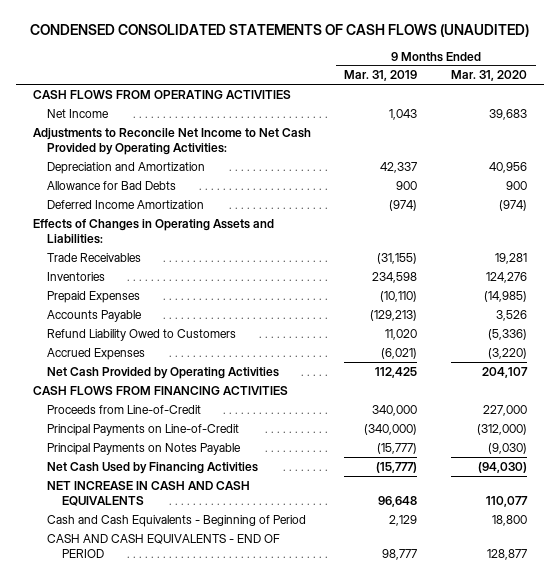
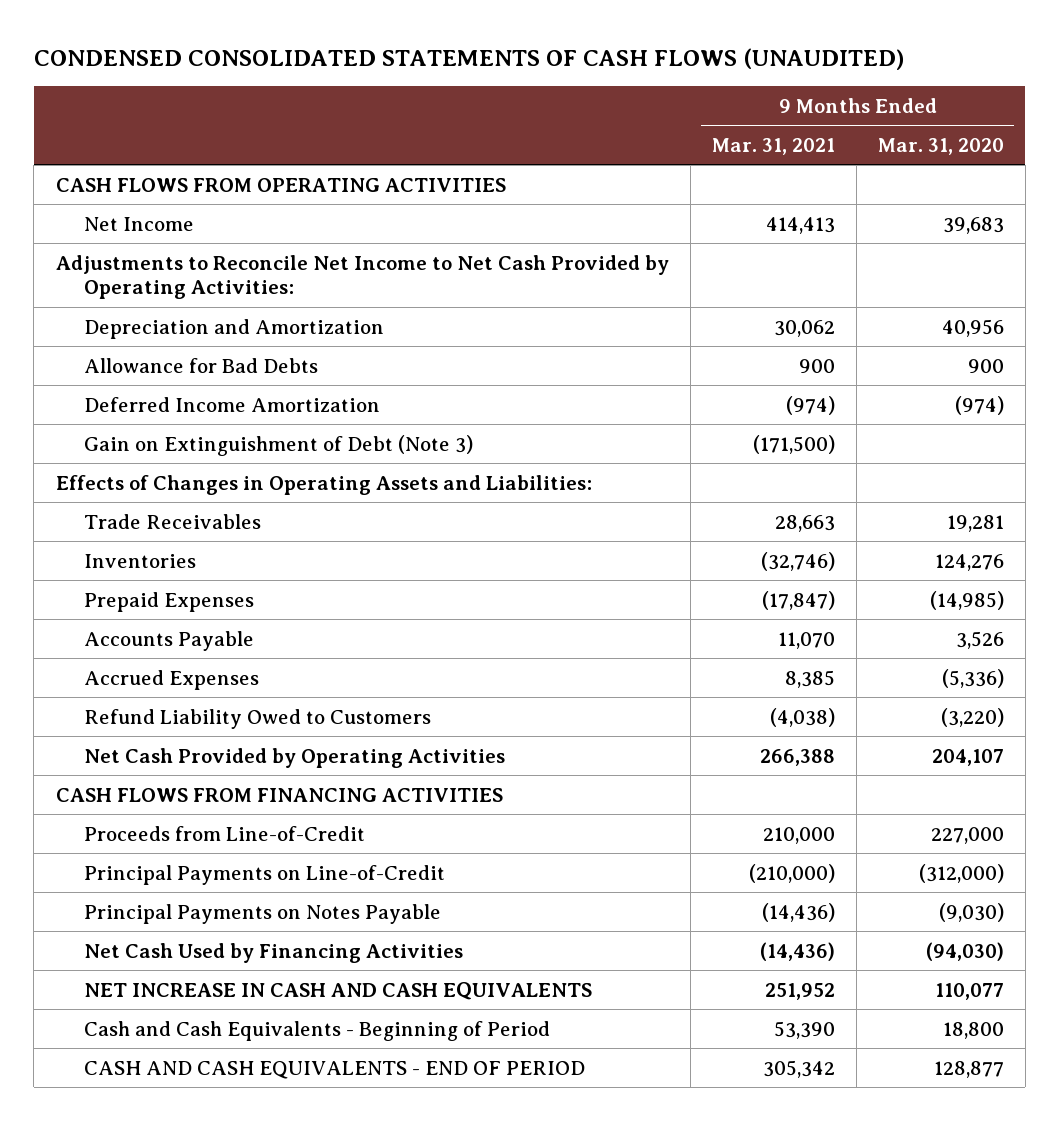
- | 9 Months Ended Mar. 31, 2019 | 9 Months Ended Mar. 31, 2020
+ | 9 Months Ended Mar. 31, 2021 | 9 Months Ended Mar. 31, 2020
+ Gain on Extinguishment of Debt (Note 3) | (171,500) |
- Refund Liability Owed to Customers | 11,020 | (5,336)
- Accrued Expenses | (6,021) | (3,220)
+ Accrued Expenses | 8,385 | (5,336)
+ Refund Liability Owed to Customers | (4,038) | (3,220)

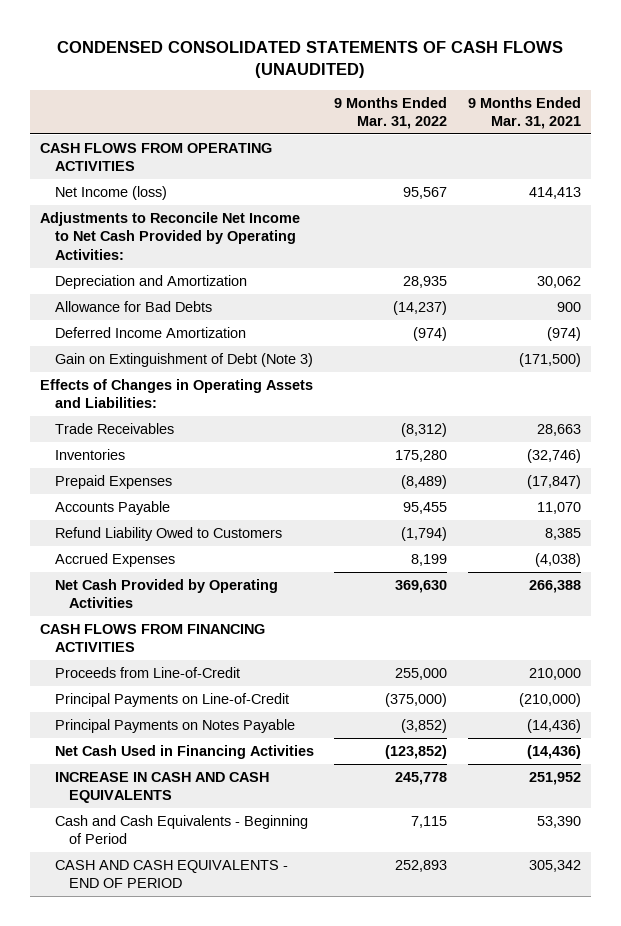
- | 9 Months Ended Mar. 31, 2021 | 9 Months Ended Mar. 31, 2020
+ | 9 Months Ended Mar. 31, 2022 | 9 Months Ended Mar. 31, 2021
- Net Income | 414,413 | 39,683
+ Net Income (loss) | 95,567 | 414,413
- Accrued Expenses | 8,385 | (5,336)
- Refund Liability Owed to Customers | (4,038) | (3,220)
+ Refund Liability Owed to Customers | (1,794) | 8,385
+ Accrued Expenses | 8,199 | (4,038)
- Net Cash Used by Financing Activities | (14,436) | (94,030)
- NET INCREASE IN CASH AND CASH EQUIVALENTS | 251,952 | 110,077
+ Net Cash Used in Financing Activities | (123,852) | (14,436)
+ INCREASE IN CASH AND CASH EQUIVALENTS | 245,778 | 251,952

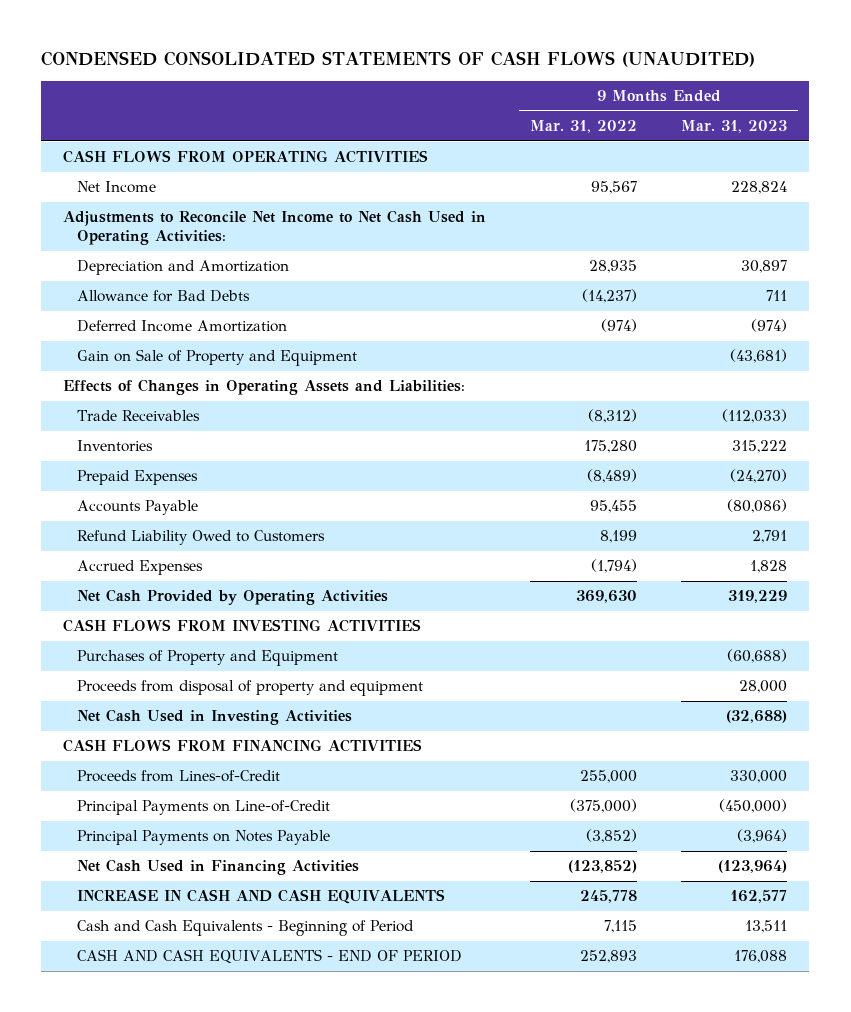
- | 9 Months Ended Mar. 31, 2022 | 9 Months Ended Mar. 31, 2021
+ | 9 Months Ended Mar. 31, 2022 | 9 Months Ended Mar. 31, 2023
- Net Income (loss) | 95,567 | 414,413
- Adjustments to Reconcile Net Income to Net Cash Provided by Operating Activities:
+ Net Income | 95,567 | 228,824
+ Adjustments to Reconcile Net Income to Net Cash Used in Operating Activities:
- Gain on Extinguishment of Debt (Note 3) | | (171,500)
+ Gain on Sale of Property and Equipment | | (43,681)
- Refund Liability Owed to Customers | (1,794) | 8,385
- Accrued Expenses | 8,199 | (4,038)
+ Refund Liability Owed to Customers | 8,199 | 2,791
+ Accrued Expenses | (1,794) | 1,828
+ CASH FLOWS FROM INVESTING ACTIVITIES
+ Purchases of Property and Equipment | | (60,688)
+ Proceeds from disposal of property and equipment | | 28,000
+ Net Cash Used in Investing Activities | | (32,688)
- Proceeds from Line-of-Credit | 255,000 | 210,000
+ Proceeds from Lines-of-Credit | 255,000 | 330,000

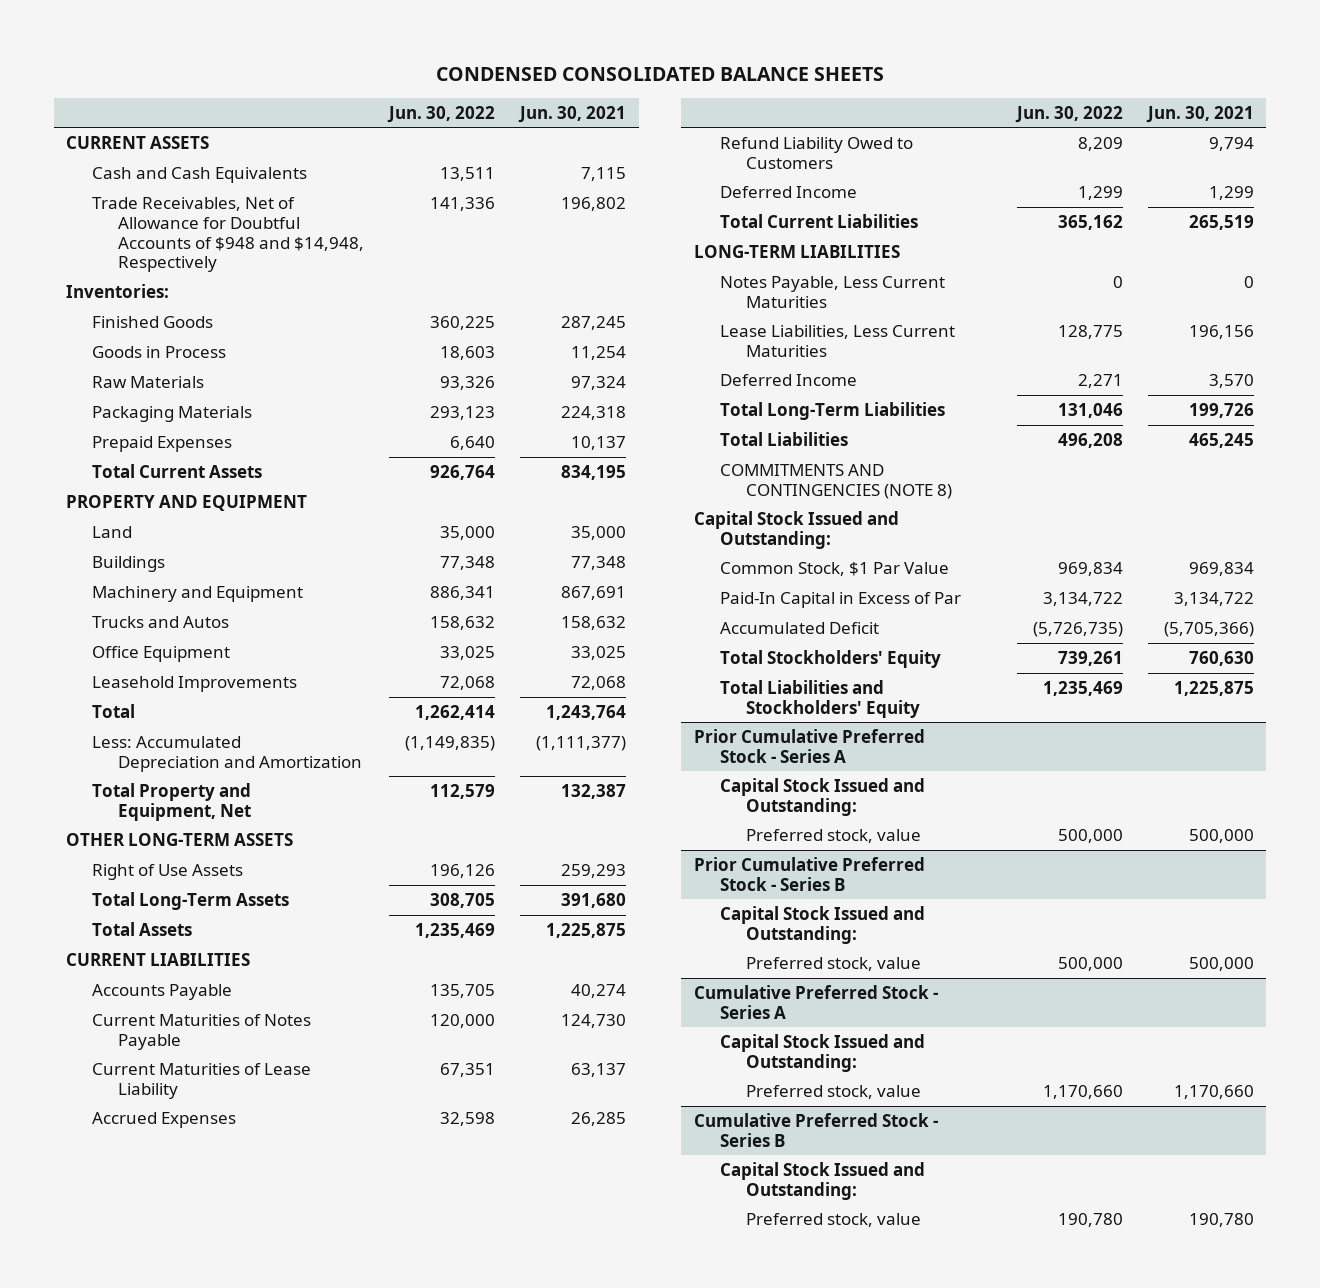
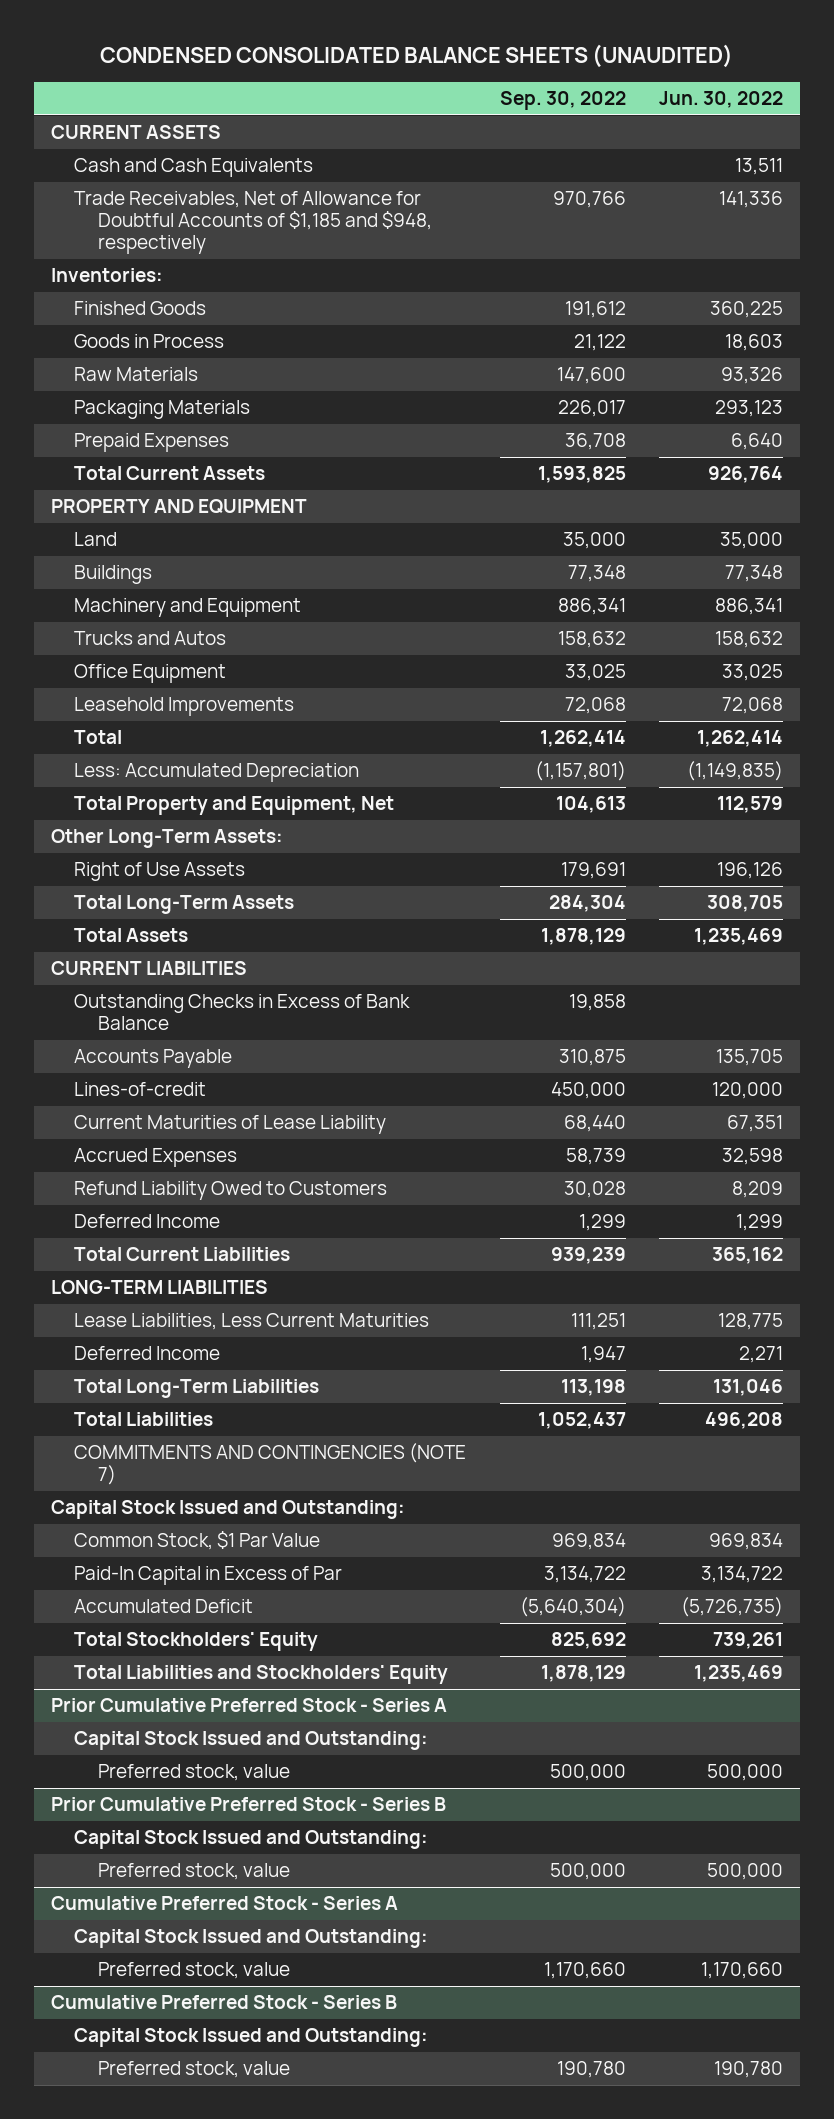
- CONDENSED CONSOLIDATED BALANCE SHEETS
+ CONDENSED CONSOLIDATED BALANCE SHEETS (UNAUDITED)
- | Jun. 30, 2022 | Jun. 30, 2021
+ | Sep. 30, 2022 | Jun. 30, 2022
- Trade Receivables, Net of Allowance for Doubtful Accounts of $948 and $14,948, Respectively | 141,336 | 196,802
+ Trade Receivables, Net of Allowance for Doubtful Accounts of $1,185 and $948, respectively | 970,766 | 141,336
- Less: Accumulated Depreciation and Amortization | (1,149,835) | (1,111,377)
+ Less: Accumulated Depreciation | (1,157,801) | (1,149,835)
- OTHER LONG-TERM ASSETS
+ Other Long-Term Assets:
+ Outstanding Checks in Excess of Bank Balance | 19,858 |
- Current Maturities of Notes Payable | 120,000 | 124,730
+ Lines-of-credit | 450,000 | 120,000
- Notes Payable, Less Current Maturities | 0 | 0
- COMMITMENTS AND CONTINGENCIES (NOTE 8)
+ COMMITMENTS AND CONTINGENCIES (NOTE 7)

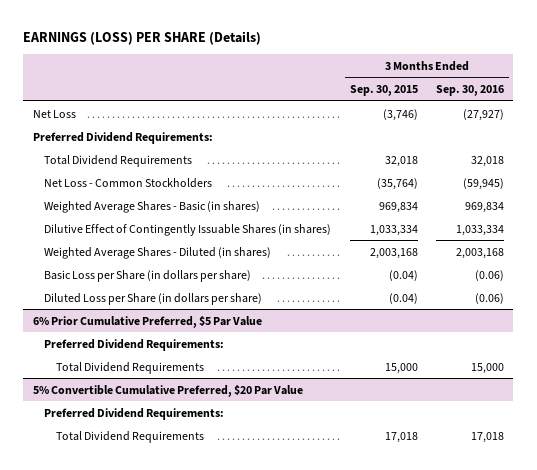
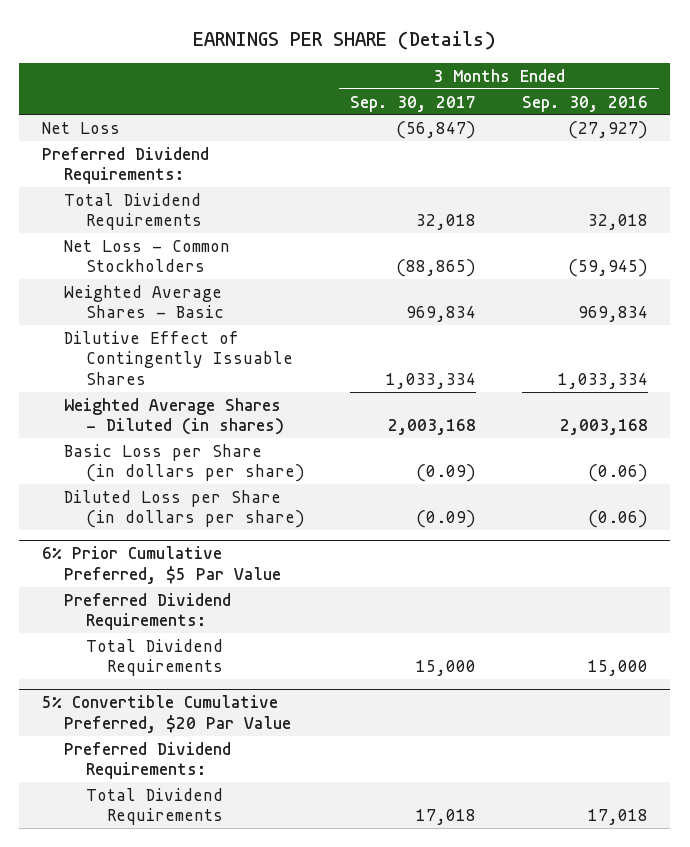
- EARNINGS (LOSS) PER SHARE (Details)
+ EARNINGS PER SHARE (Details)
- | 3 Months Ended Sep. 30, 2015 | 3 Months Ended Sep. 30, 2016
+ | 3 Months Ended Sep. 30, 2017 | 3 Months Ended Sep. 30, 2016
- Weighted Average Shares - Basic (in shares) | 969,834 | 969,834
- Dilutive Effect of Contingently Issuable Shares (in shares) | 1,033,334 | 1,033,334
+ Weighted Average Shares - Basic | 969,834 | 969,834
+ Dilutive Effect of Contingently Issuable Shares | 1,033,334 | 1,033,334

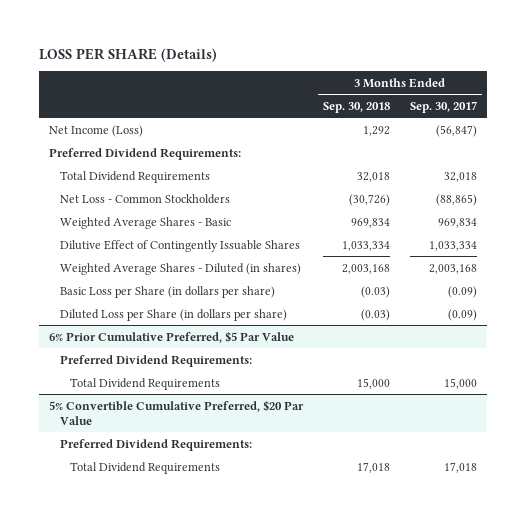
- EARNINGS PER SHARE (Details)
+ LOSS PER SHARE (Details)
- | 3 Months Ended Sep. 30, 2017 | 3 Months Ended Sep. 30, 2016
+ | 3 Months Ended Sep. 30, 2018 | 3 Months Ended Sep. 30, 2017
- Net Loss | (56,847) | (27,927)
+ Net Income (Loss) | 1,292 | (56,847)

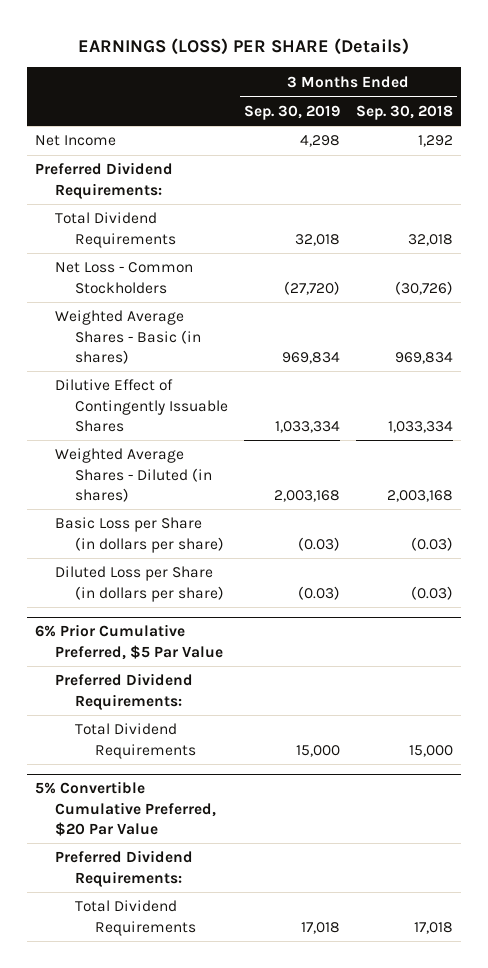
- LOSS PER SHARE (Details)
+ EARNINGS (LOSS) PER SHARE (Details)
- | 3 Months Ended Sep. 30, 2018 | 3 Months Ended Sep. 30, 2017
+ | 3 Months Ended Sep. 30, 2019 | 3 Months Ended Sep. 30, 2018
- Net Income (Loss) | 1,292 | (56,847)
+ Net Income | 4,298 | 1,292
- Weighted Average Shares - Basic | 969,834 | 969,834
+ Weighted Average Shares - Basic (in shares) | 969,834 | 969,834

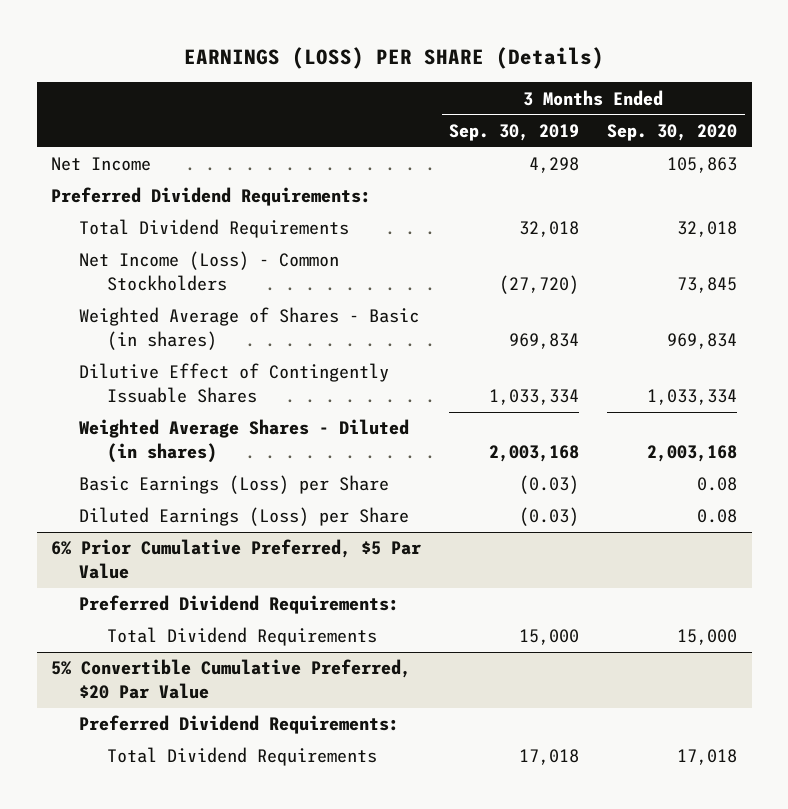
- | 3 Months Ended Sep. 30, 2019 | 3 Months Ended Sep. 30, 2018
+ | 3 Months Ended Sep. 30, 2019 | 3 Months Ended Sep. 30, 2020
- Net Loss - Common Stockholders | (27,720) | (30,726)
- Weighted Average Shares - Basic (in shares) | 969,834 | 969,834
+ Net Income (Loss) - Common Stockholders | (27,720) | 73,845
+ Weighted Average of Shares - Basic (in shares) | 969,834 | 969,834
- Basic Loss per Share (in dollars per share) | (0.03) | (0.03)
- Diluted Loss per Share (in dollars per share) | (0.03) | (0.03)
+ Basic Earnings (Loss) per Share | (0.03) | 0.08
+ Diluted Earnings (Loss) per Share | (0.03) | 0.08

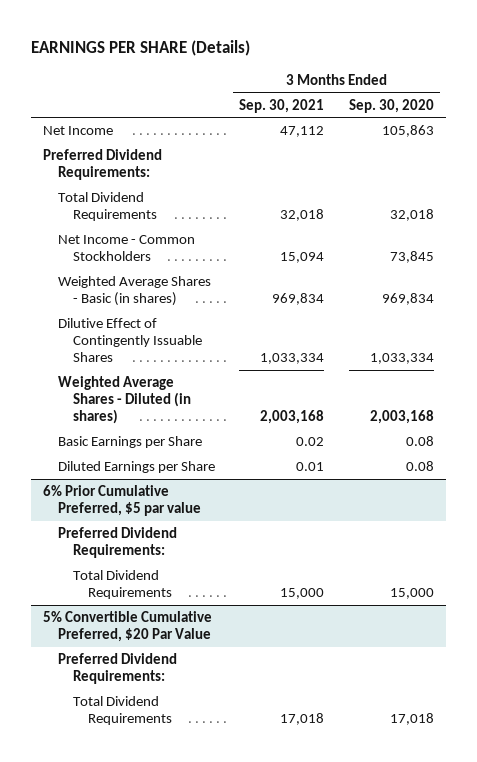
- EARNINGS (LOSS) PER SHARE (Details)
+ EARNINGS PER SHARE (Details)
- | 3 Months Ended Sep. 30, 2019 | 3 Months Ended Sep. 30, 2020
+ | 3 Months Ended Sep. 30, 2021 | 3 Months Ended Sep. 30, 2020
- Net Income (Loss) - Common Stockholders | (27,720) | 73,845
- Weighted Average of Shares - Basic (in shares) | 969,834 | 969,834
+ Net Income - Common Stockholders | 15,094 | 73,845
+ Weighted Average Shares - Basic (in shares) | 969,834 | 969,834
- Basic Earnings (Loss) per Share | (0.03) | 0.08
- Diluted Earnings (Loss) per Share | (0.03) | 0.08
- 6% Prior Cumulative Preferred, $5 Par Value
+ Basic Earnings per Share | 0.02 | 0.08
+ Diluted Earnings per Share | 0.01 | 0.08
+ 6% Prior Cumulative Preferred, $5 par value

